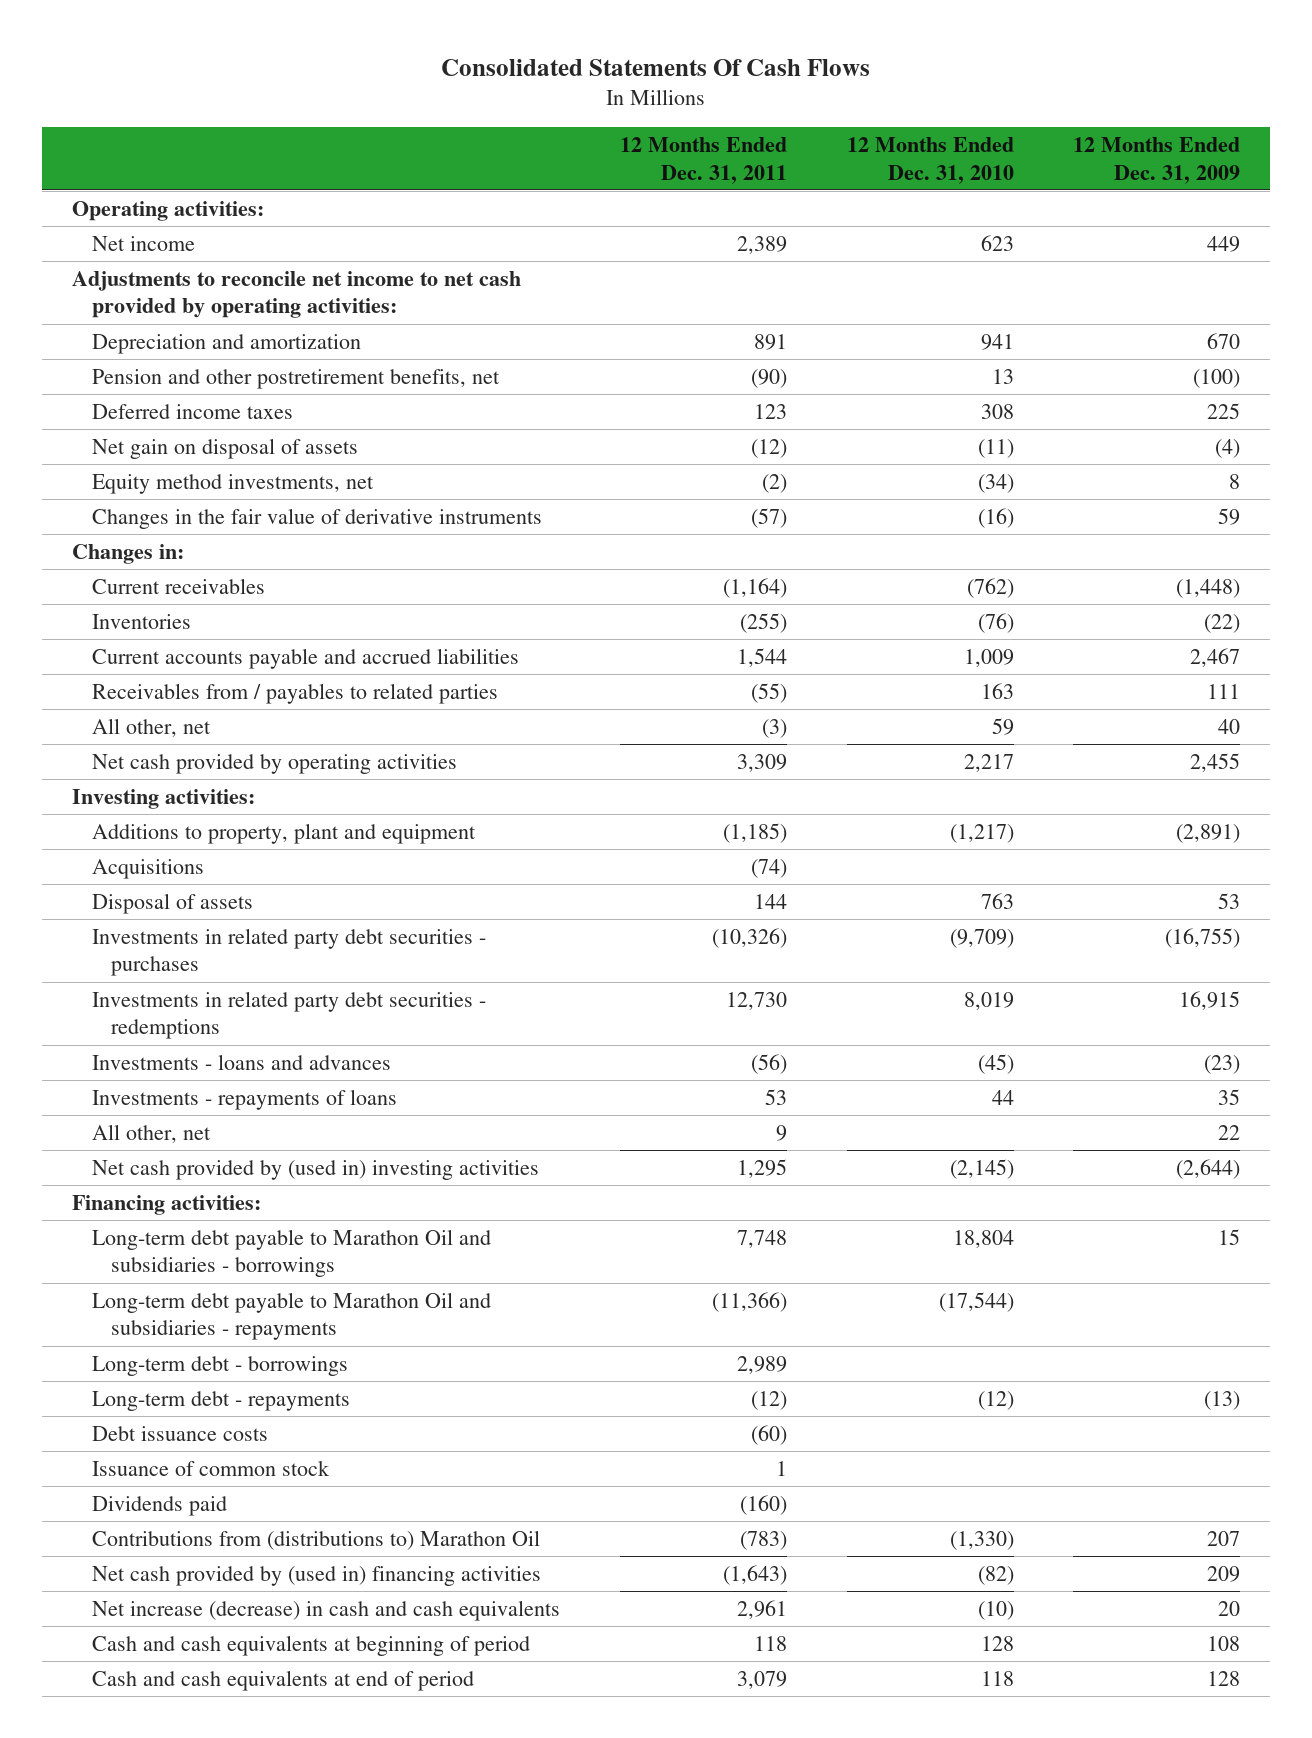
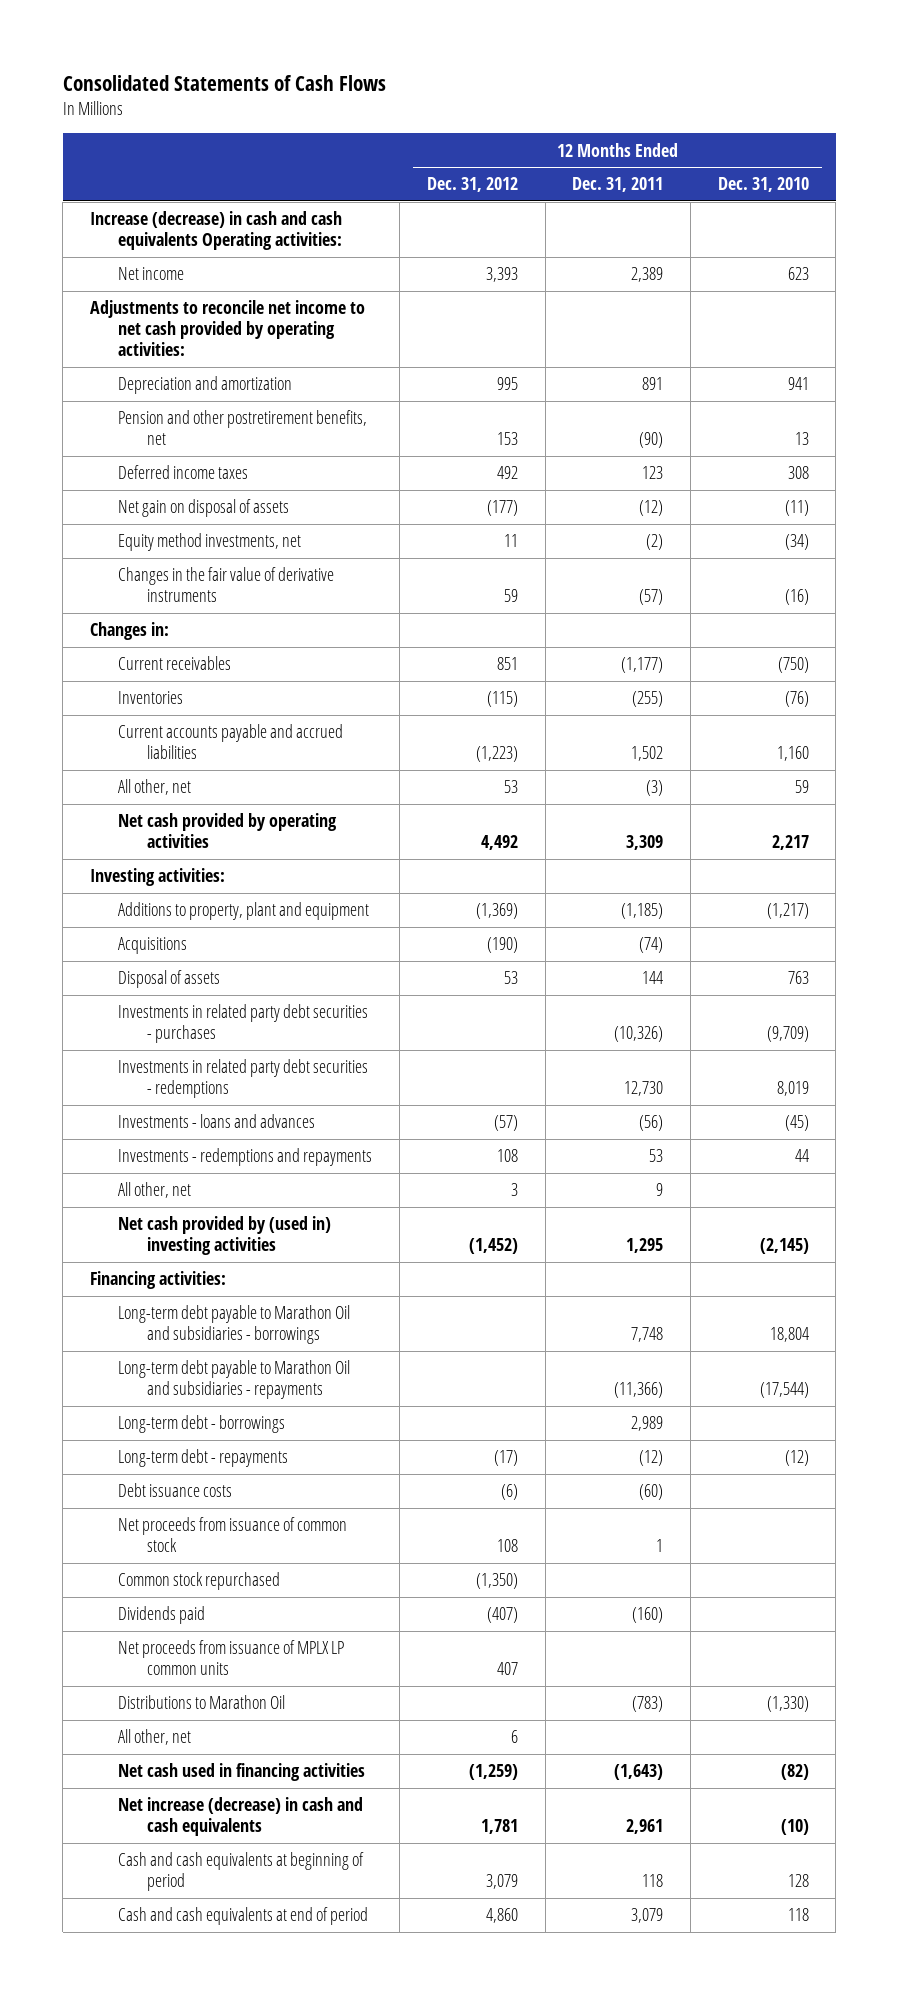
- Consolidated Statements Of Cash Flows
+ Consolidated Statements of Cash Flows
- | 12 Months Ended Dec. 31, 2011 | 12 Months Ended Dec. 31, 2010 | 12 Months Ended Dec. 31, 2009
+ | 12 Months Ended Dec. 31, 2012 | 12 Months Ended Dec. 31, 2011 | 12 Months Ended Dec. 31, 2010
- Operating activities:
+ Increase (decrease) in cash and cash equivalents Operating activities:
- Current receivables | (1,164) | (762) | (1,448)
+ Current receivables | 851 | (1,177) | (750)
- Current accounts payable and accrued liabilities | 1,544 | 1,009 | 2,467
- Receivables from / payables to related parties | (55) | 163 | 111
+ Current accounts payable and accrued liabilities | (1,223) | 1,502 | 1,160
- Investments - repayments of loans | 53 | 44 | 35
+ Investments - redemptions and repayments | 108 | 53 | 44
- Issuance of common stock | 1 | |
+ Net proceeds from issuance of common stock | 108 | 1 |
+ Common stock repurchased | (1,350) | |
- Contributions from (distributions to) Marathon Oil | (783) | (1,330) | 207
- Net cash provided by (used in) financing activities | (1,643) | (82) | 209
+ Net proceeds from issuance of MPLX LP common units | 407 | |
+ Distributions to Marathon Oil | | (783) | (1,330)
+ All other, net | 6 | |
+ Net cash used in financing activities | (1,259) | (1,643) | (82)

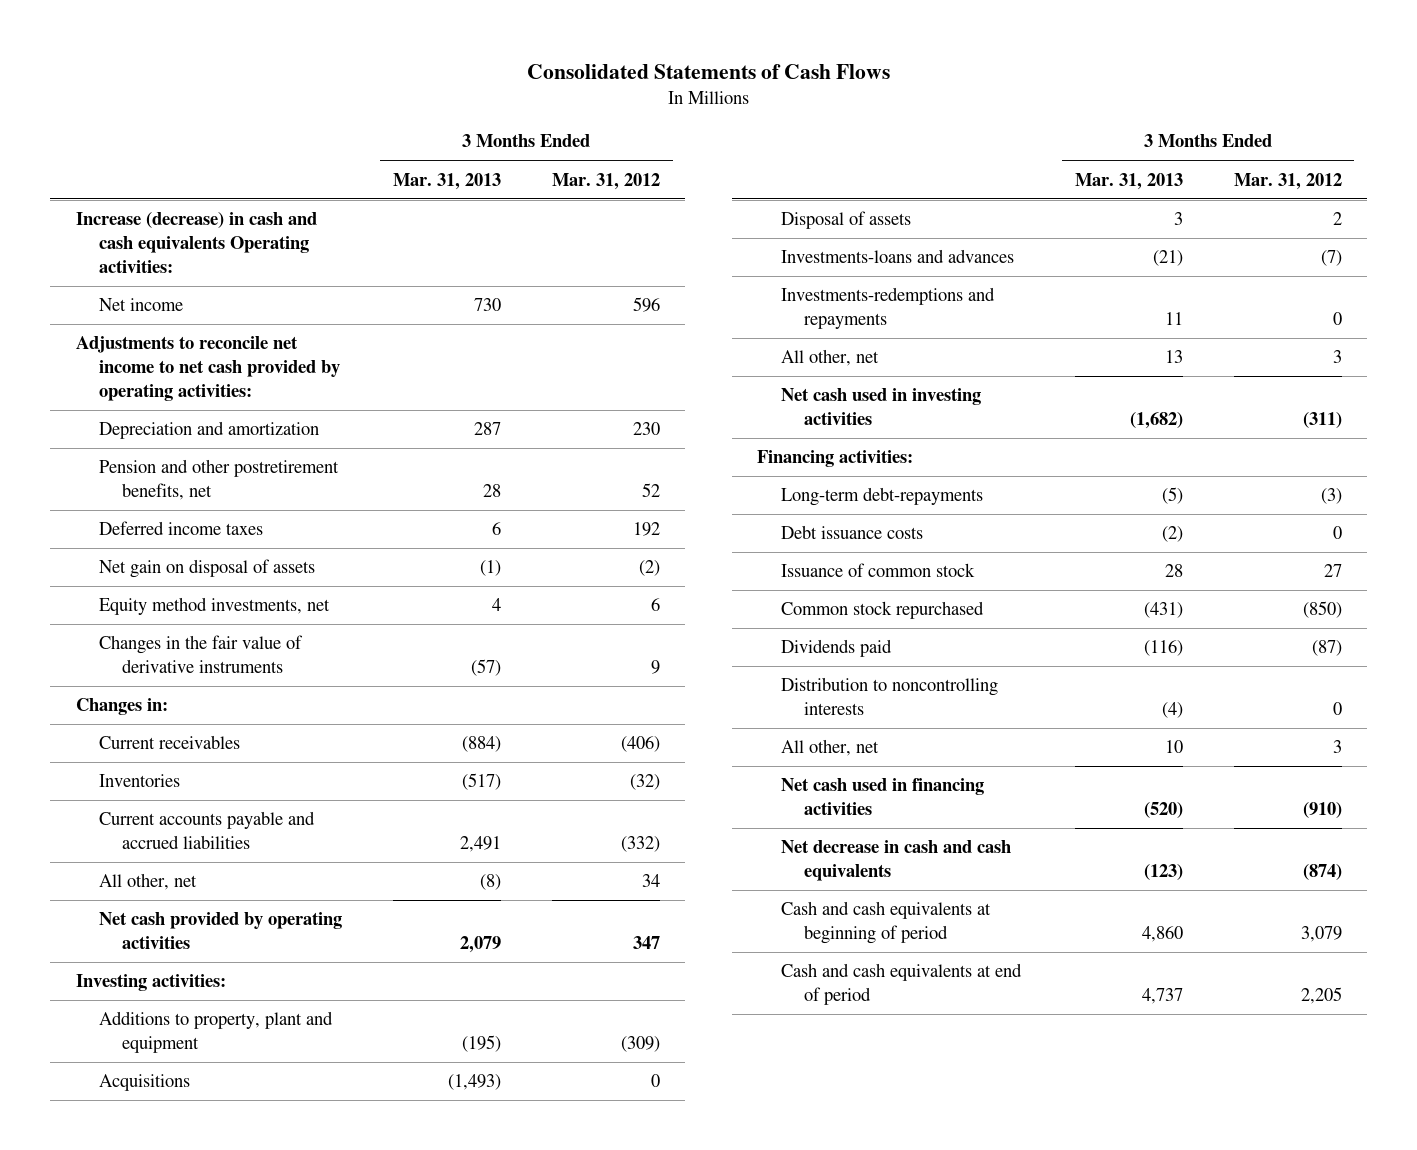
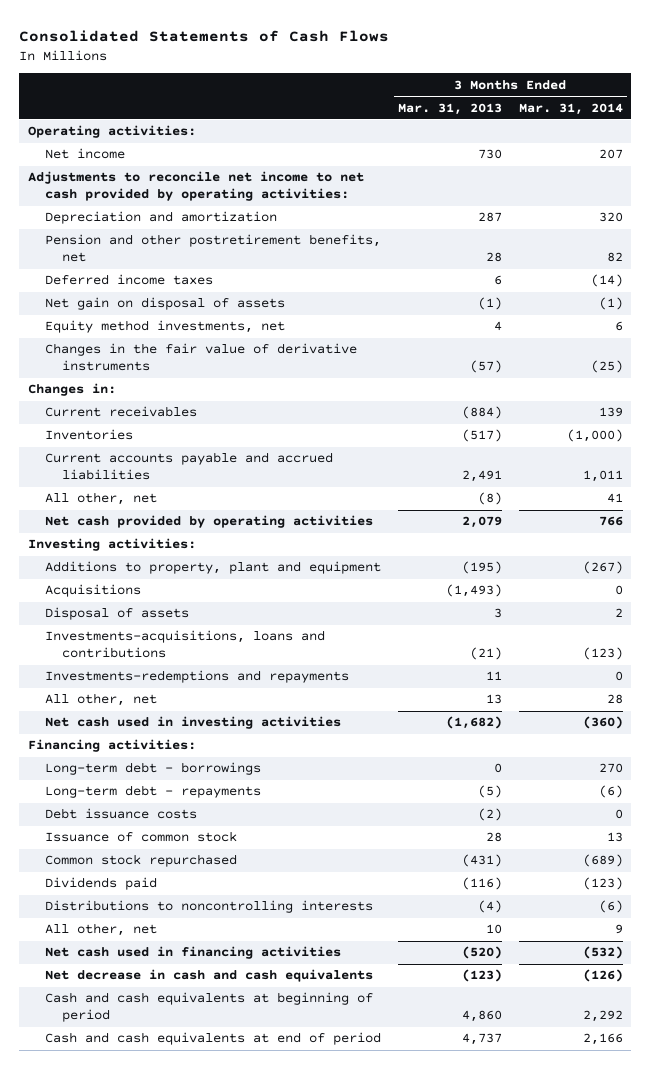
- | 3 Months Ended Mar. 31, 2013 | 3 Months Ended Mar. 31, 2012
+ | 3 Months Ended Mar. 31, 2013 | 3 Months Ended Mar. 31, 2014
- Increase (decrease) in cash and cash equivalents Operating activities:
+ Operating activities:
- Investments-loans and advances | (21) | (7)
+ Investments-acquisitions, loans and contributions | (21) | (123)
- Long-term debt-repayments | (5) | (3)
+ Long-term debt - borrowings | 0 | 270
+ Long-term debt - repayments | (5) | (6)
- Distribution to noncontrolling interests | (4) | 0
+ Distributions to noncontrolling interests | (4) | (6)

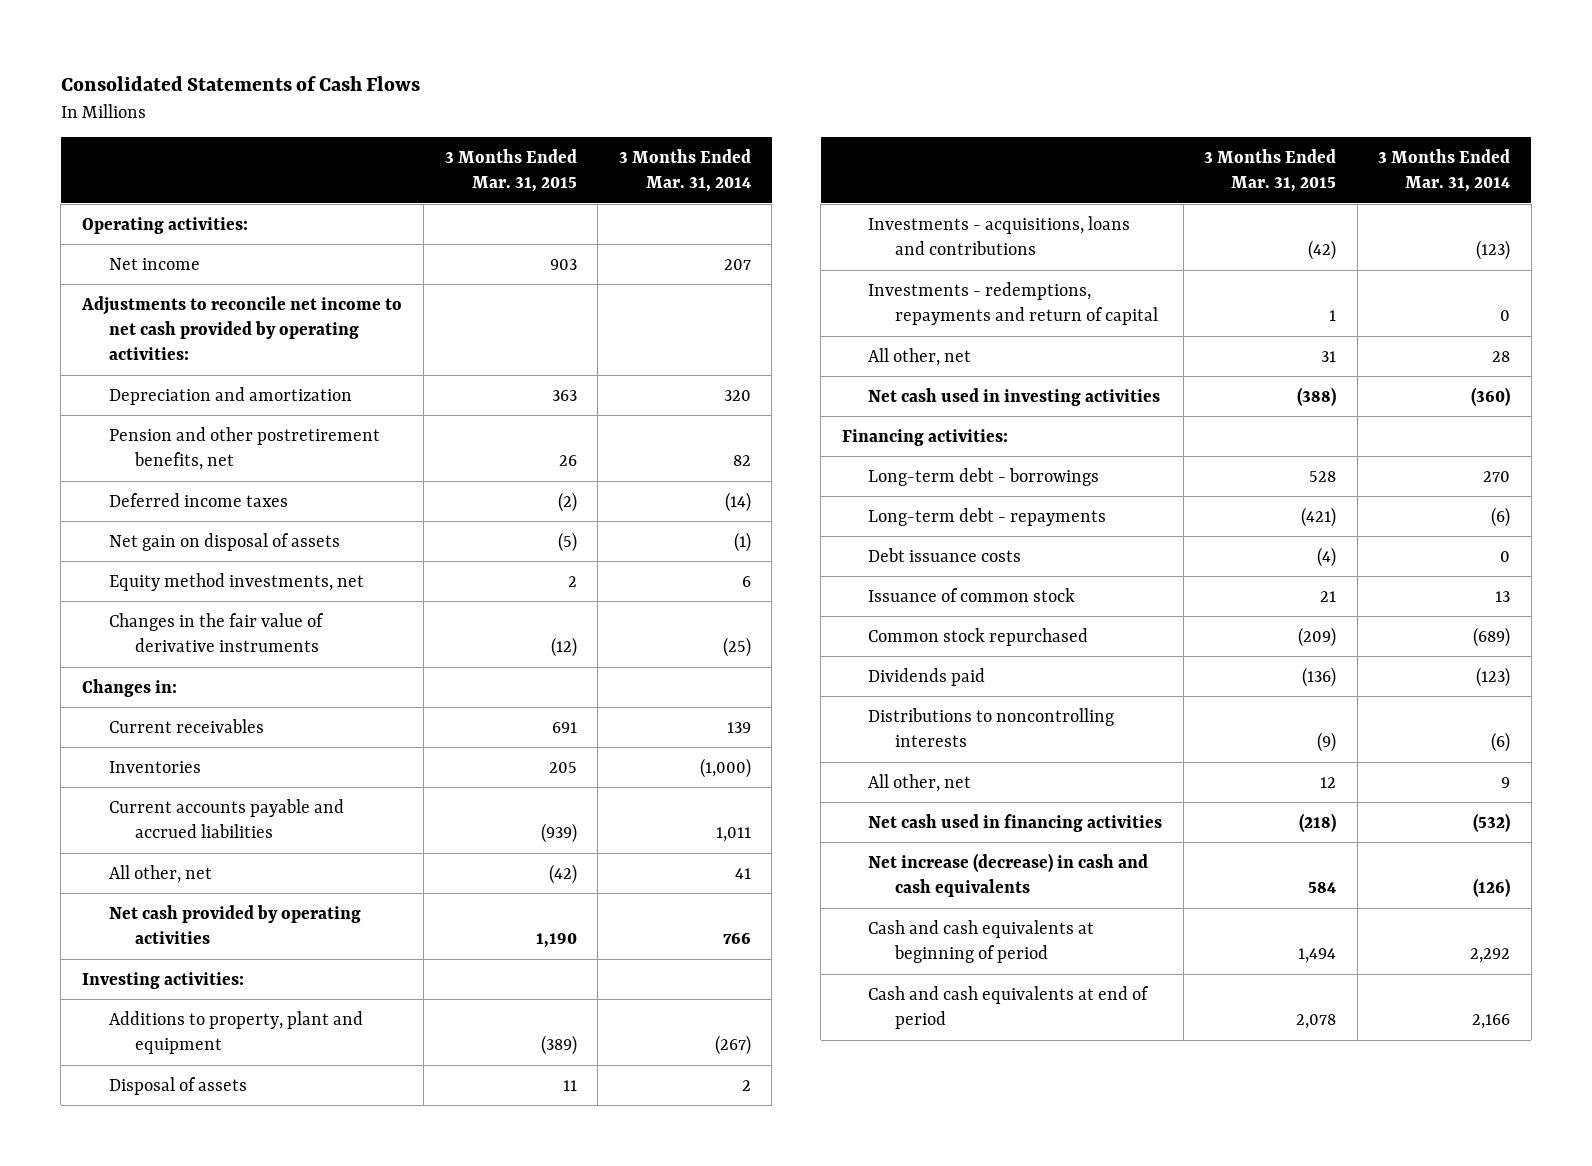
- | 3 Months Ended Mar. 31, 2013 | 3 Months Ended Mar. 31, 2014
+ | 3 Months Ended Mar. 31, 2015 | 3 Months Ended Mar. 31, 2014
- Acquisitions | (1,493) | 0
- Investments-acquisitions, loans and contributions | (21) | (123)
- Investments-redemptions and repayments | 11 | 0
+ Investments - acquisitions, loans and contributions | (42) | (123)
+ Investments - redemptions, repayments and return of capital | 1 | 0
- Net decrease in cash and cash equivalents | (123) | (126)
+ Net increase (decrease) in cash and cash equivalents | 584 | (126)

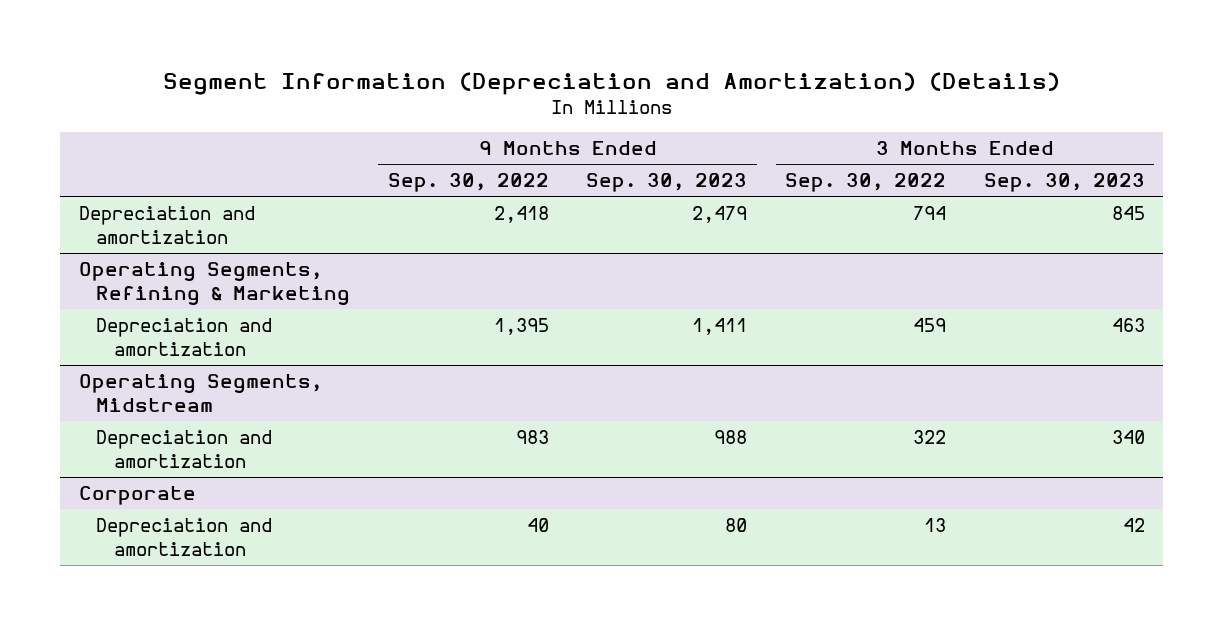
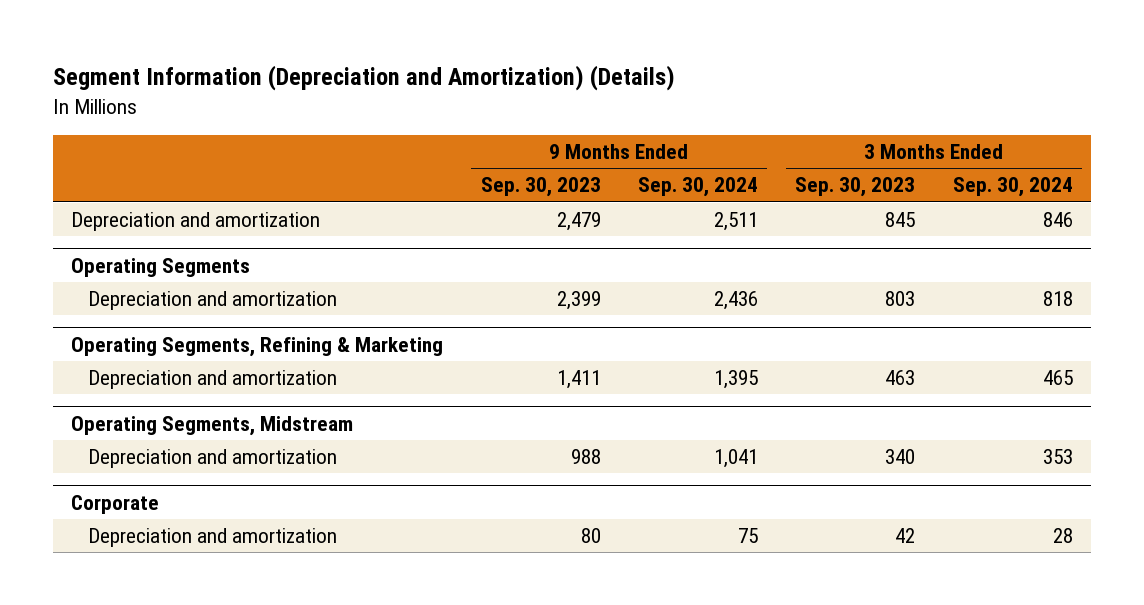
- | 9 Months Ended Sep. 30, 2022 | 9 Months Ended Sep. 30, 2023 | 3 Months Ended Sep. 30, 2022 | 3 Months Ended Sep. 30, 2023
+ | 9 Months Ended Sep. 30, 2023 | 9 Months Ended Sep. 30, 2024 | 3 Months Ended Sep. 30, 2023 | 3 Months Ended Sep. 30, 2024
+ Operating Segments
+ Depreciation and amortization | 2,399 | 2,436 | 803 | 818

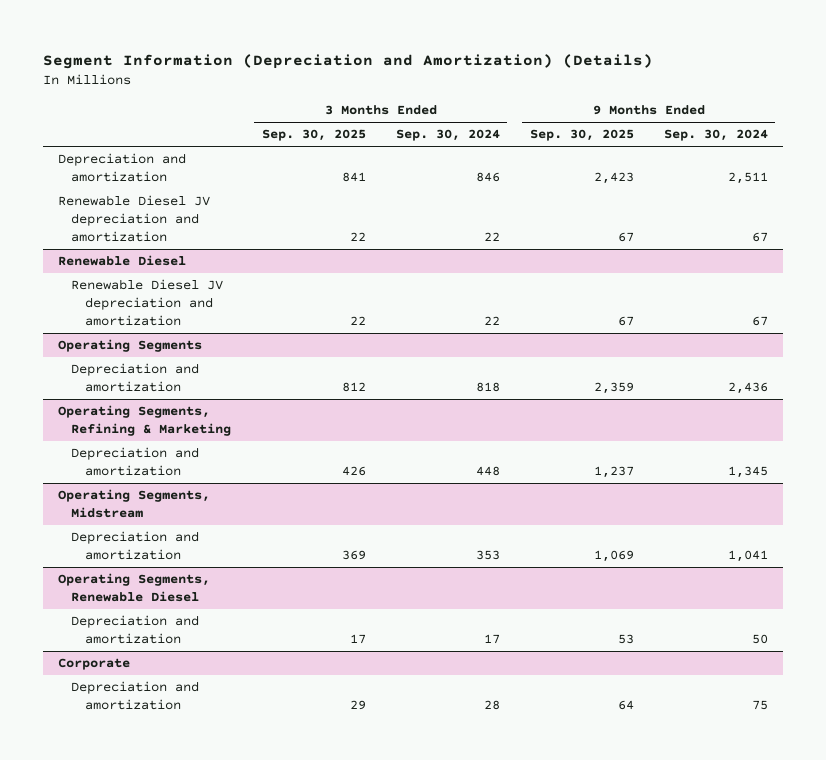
- | 9 Months Ended Sep. 30, 2023 | 9 Months Ended Sep. 30, 2024 | 3 Months Ended Sep. 30, 2023 | 3 Months Ended Sep. 30, 2024
+ | 3 Months Ended Sep. 30, 2025 | 3 Months Ended Sep. 30, 2024 | 9 Months Ended Sep. 30, 2025 | 9 Months Ended Sep. 30, 2024
+ Renewable Diesel JV depreciation and amortization | 22 | 22 | 67 | 67
+ Renewable Diesel
+ Renewable Diesel JV depreciation and amortization | 22 | 22 | 67 | 67
@ Operating Segments, Refining & Marketing
- Depreciation and amortization | 1,411 | 1,395 | 463 | 465
+ Depreciation and amortization | 426 | 448 | 1,237 | 1,345
+ Operating Segments, Renewable Diesel
+ Depreciation and amortization | 17 | 17 | 53 | 50

